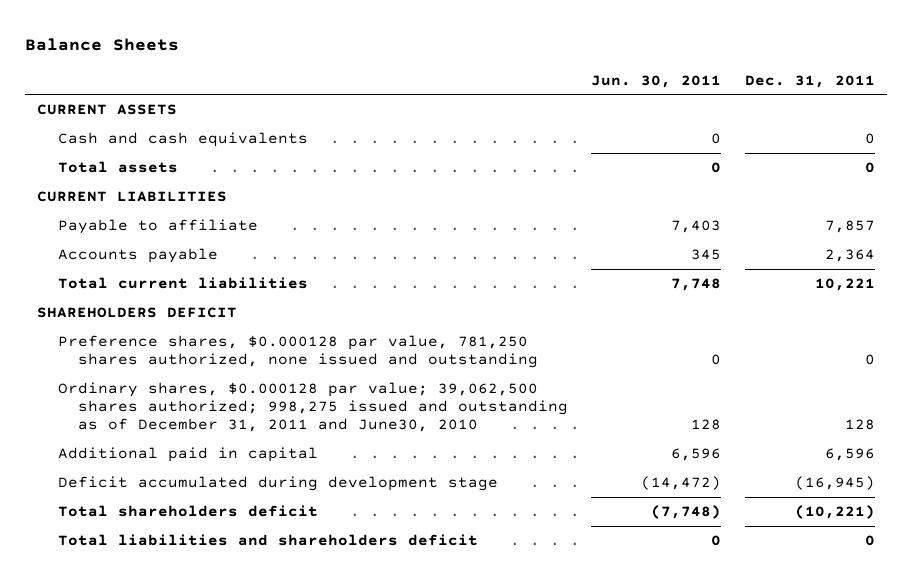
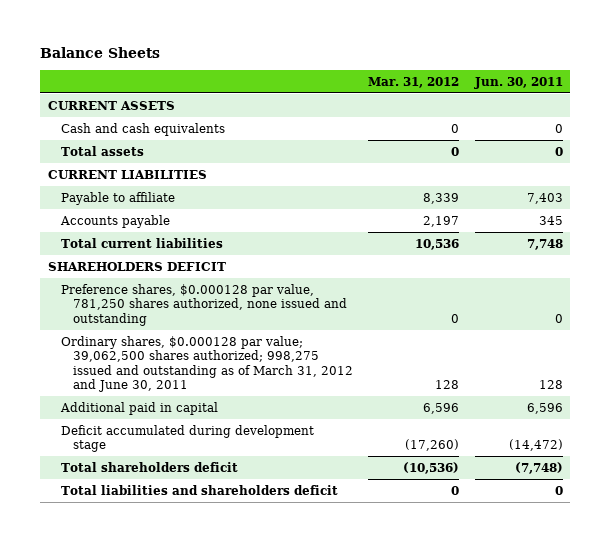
- | Jun. 30, 2011 | Dec. 31, 2011
+ | Mar. 31, 2012 | Jun. 30, 2011
- Ordinary shares, $0.000128 par value; 39,062,500 shares authorized; 998,275 issued and outstanding as of December 31, 2011 and June30, 2010 | 128 | 128
+ Ordinary shares, $0.000128 par value; 39,062,500 shares authorized; 998,275 issued and outstanding as of March 31, 2012 and June 30, 2011 | 128 | 128

